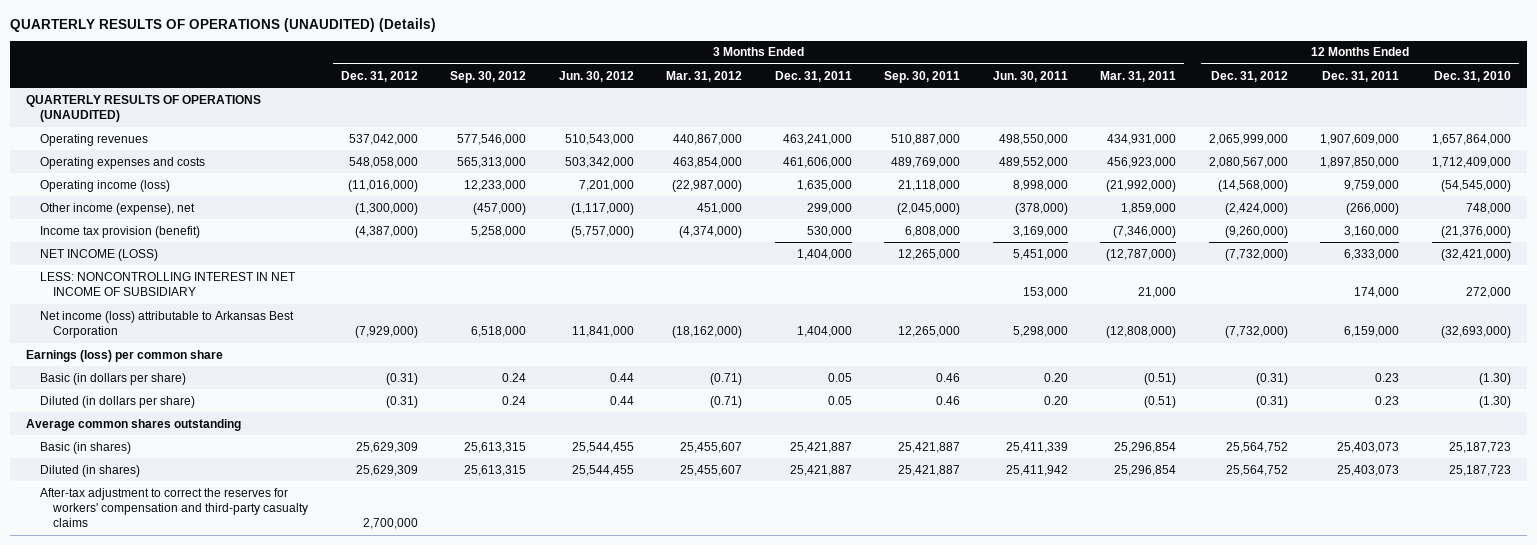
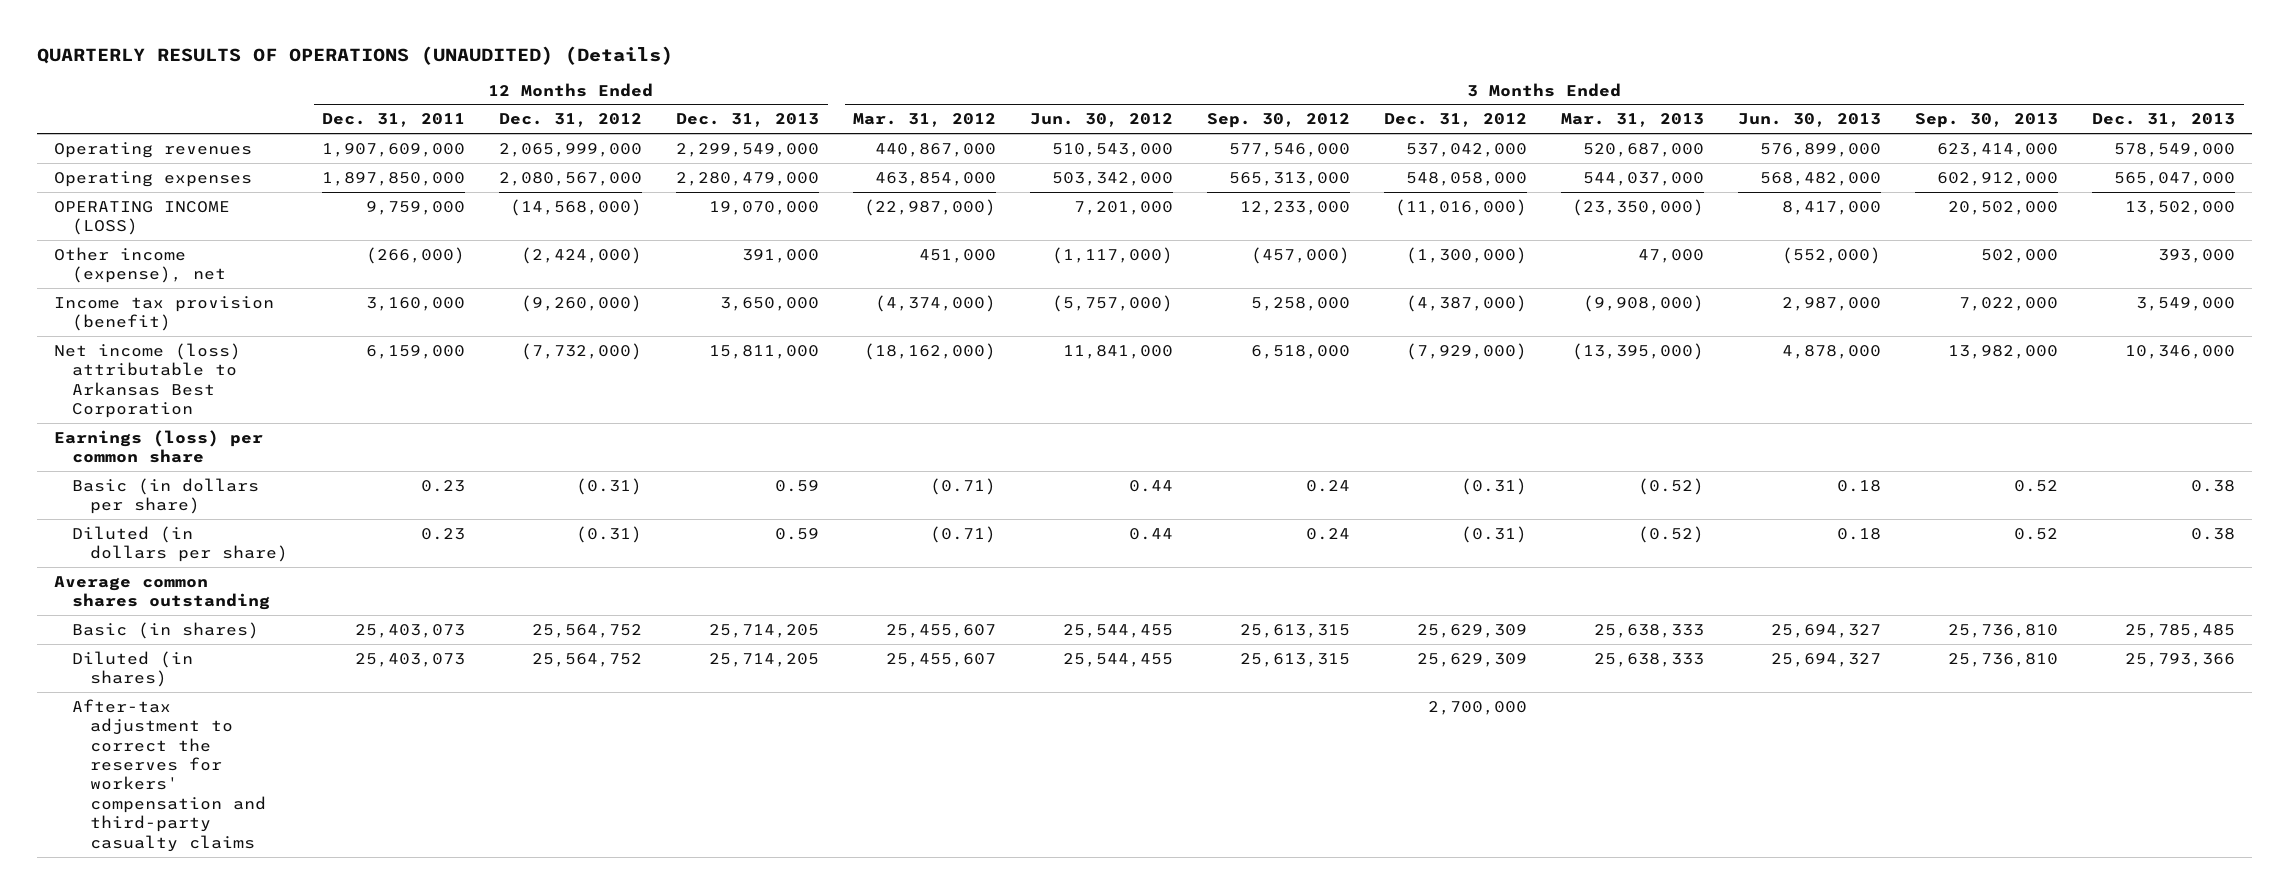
- | 3 Months Ended Dec. 31, 2012 | 3 Months Ended Sep. 30, 2012 | 3 Months Ended Jun. 30, 2012 | 3 Months Ended Mar. 31, 2012 | 3 Months Ended Dec. 31, 2011 | 3 Months Ended Sep. 30, 2011 | 3 Months Ended Jun. 30, 2011 | 3 Months Ended Mar. 31, 2011 | 12 Months Ended Dec. 31, 2012 | 12 Months Ended Dec. 31, 2011 | 12 Months Ended Dec. 31, 2010
+ | 12 Months Ended Dec. 31, 2011 | 12 Months Ended Dec. 31, 2012 | 12 Months Ended Dec. 31, 2013 | 3 Months Ended Mar. 31, 2012 | 3 Months Ended Jun. 30, 2012 | 3 Months Ended Sep. 30, 2012 | 3 Months Ended Dec. 31, 2012 | 3 Months Ended Mar. 31, 2013 | 3 Months Ended Jun. 30, 2013 | 3 Months Ended Sep. 30, 2013 | 3 Months Ended Dec. 31, 2013
- QUARTERLY RESULTS OF OPERATIONS (UNAUDITED)
- Operating expenses and costs | 548,058,000 | 565,313,000 | 503,342,000 | 463,854,000 | 461,606,000 | 489,769,000 | 489,552,000 | 456,923,000 | 2,080,567,000 | 1,897,850,000 | 1,712,409,000
- Operating income (loss) | (11,016,000) | 12,233,000 | 7,201,000 | (22,987,000) | 1,635,000 | 21,118,000 | 8,998,000 | (21,992,000) | (14,568,000) | 9,759,000 | (54,545,000)
+ Operating expenses | 1,897,850,000 | 2,080,567,000 | 2,280,479,000 | 463,854,000 | 503,342,000 | 565,313,000 | 548,058,000 | 544,037,000 | 568,482,000 | 602,912,000 | 565,047,000
+ OPERATING INCOME (LOSS) | 9,759,000 | (14,568,000) | 19,070,000 | (22,987,000) | 7,201,000 | 12,233,000 | (11,016,000) | (23,350,000) | 8,417,000 | 20,502,000 | 13,502,000
- NET INCOME (LOSS) | | | | | 1,404,000 | 12,265,000 | 5,451,000 | (12,787,000) | (7,732,000) | 6,333,000 | (32,421,000)
- LESS: NONCONTROLLING INTEREST IN NET INCOME OF SUBSIDIARY | | | | | | | 153,000 | 21,000 | | 174,000 | 272,000

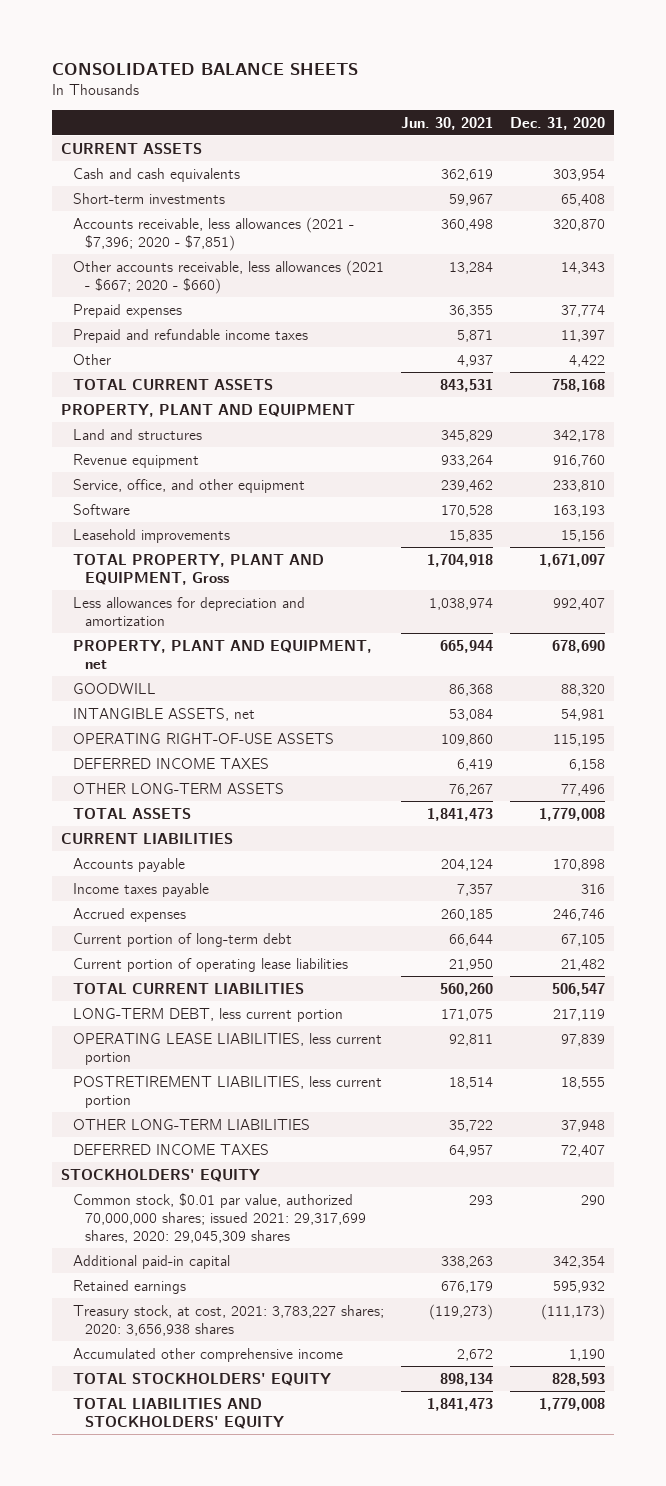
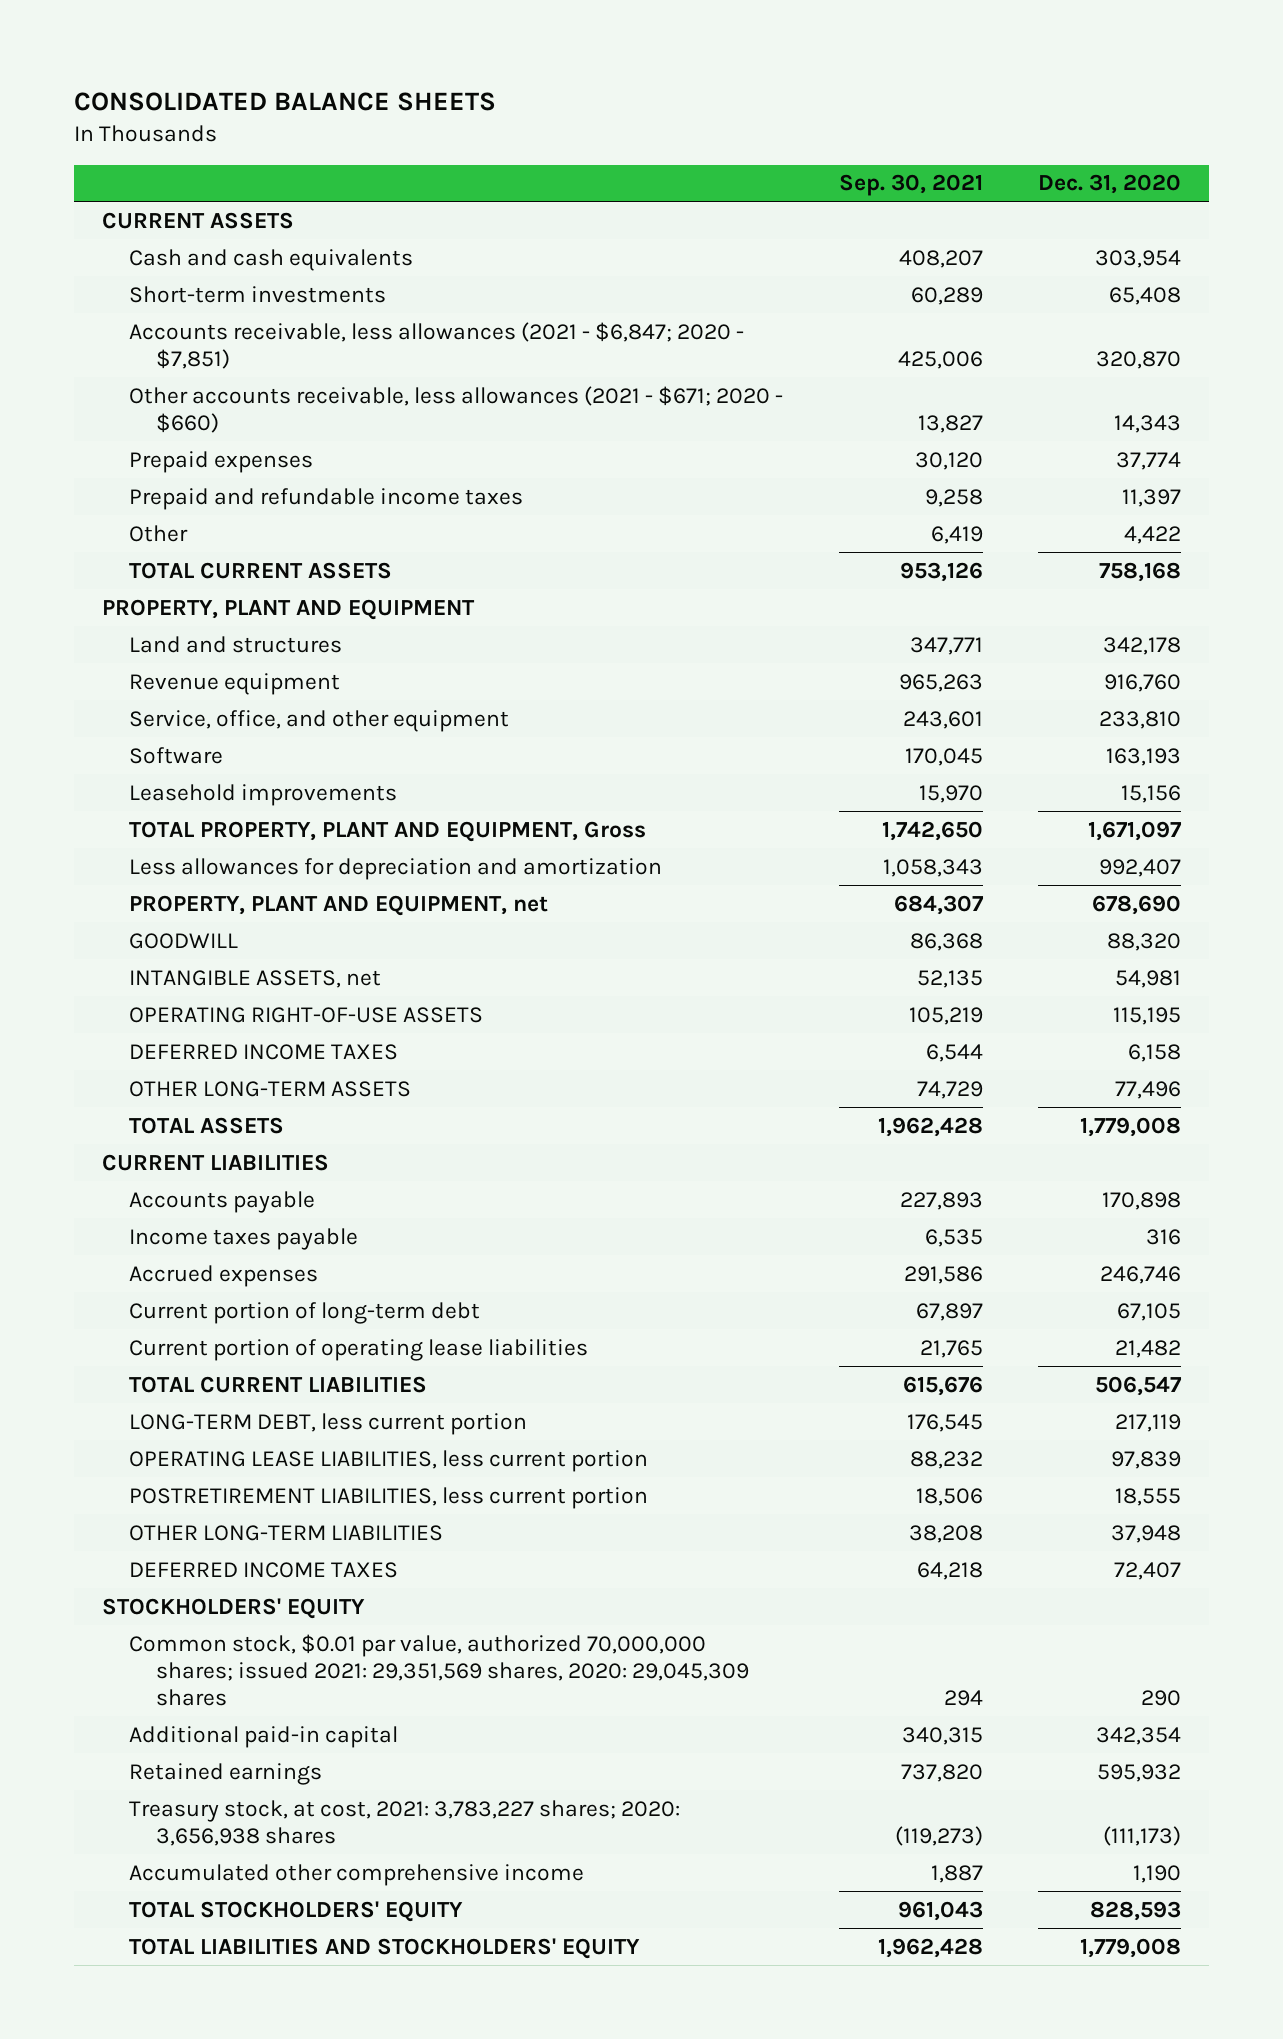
- | Jun. 30, 2021 | Dec. 31, 2020
+ | Sep. 30, 2021 | Dec. 31, 2020
- Accounts receivable, less allowances (2021 - $7,396; 2020 - $7,851) | 360,498 | 320,870
- Other accounts receivable, less allowances (2021 - $667; 2020 - $660) | 13,284 | 14,343
+ Accounts receivable, less allowances (2021 - $6,847; 2020 - $7,851) | 425,006 | 320,870
+ Other accounts receivable, less allowances (2021 - $671; 2020 - $660) | 13,827 | 14,343
- Common stock, $0.01 par value, authorized 70,000,000 shares; issued 2021: 29,317,699 shares, 2020: 29,045,309 shares | 293 | 290
+ Common stock, $0.01 par value, authorized 70,000,000 shares; issued 2021: 29,351,569 shares, 2020: 29,045,309 shares | 294 | 290

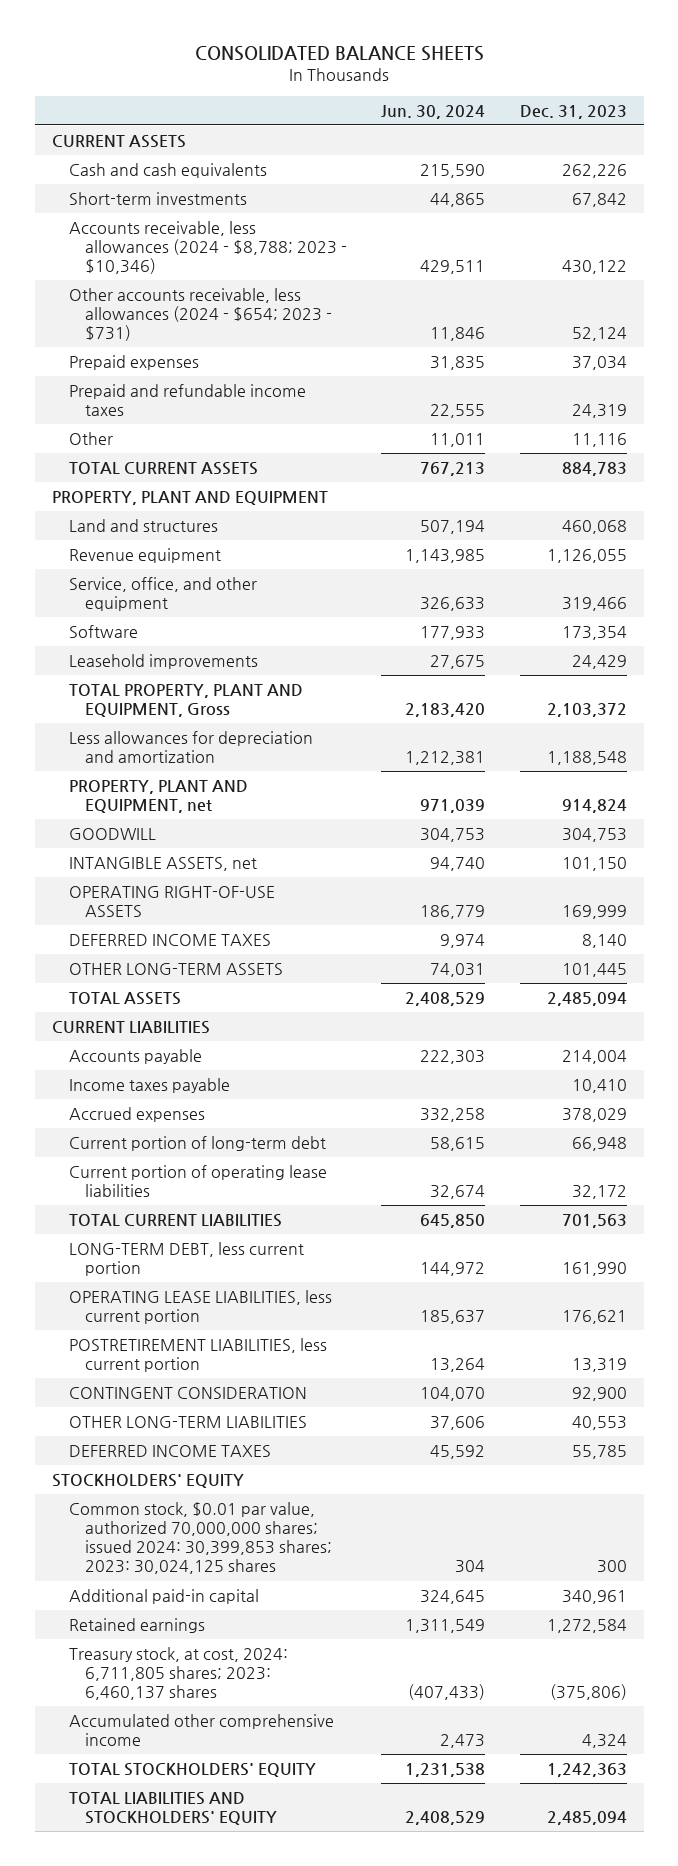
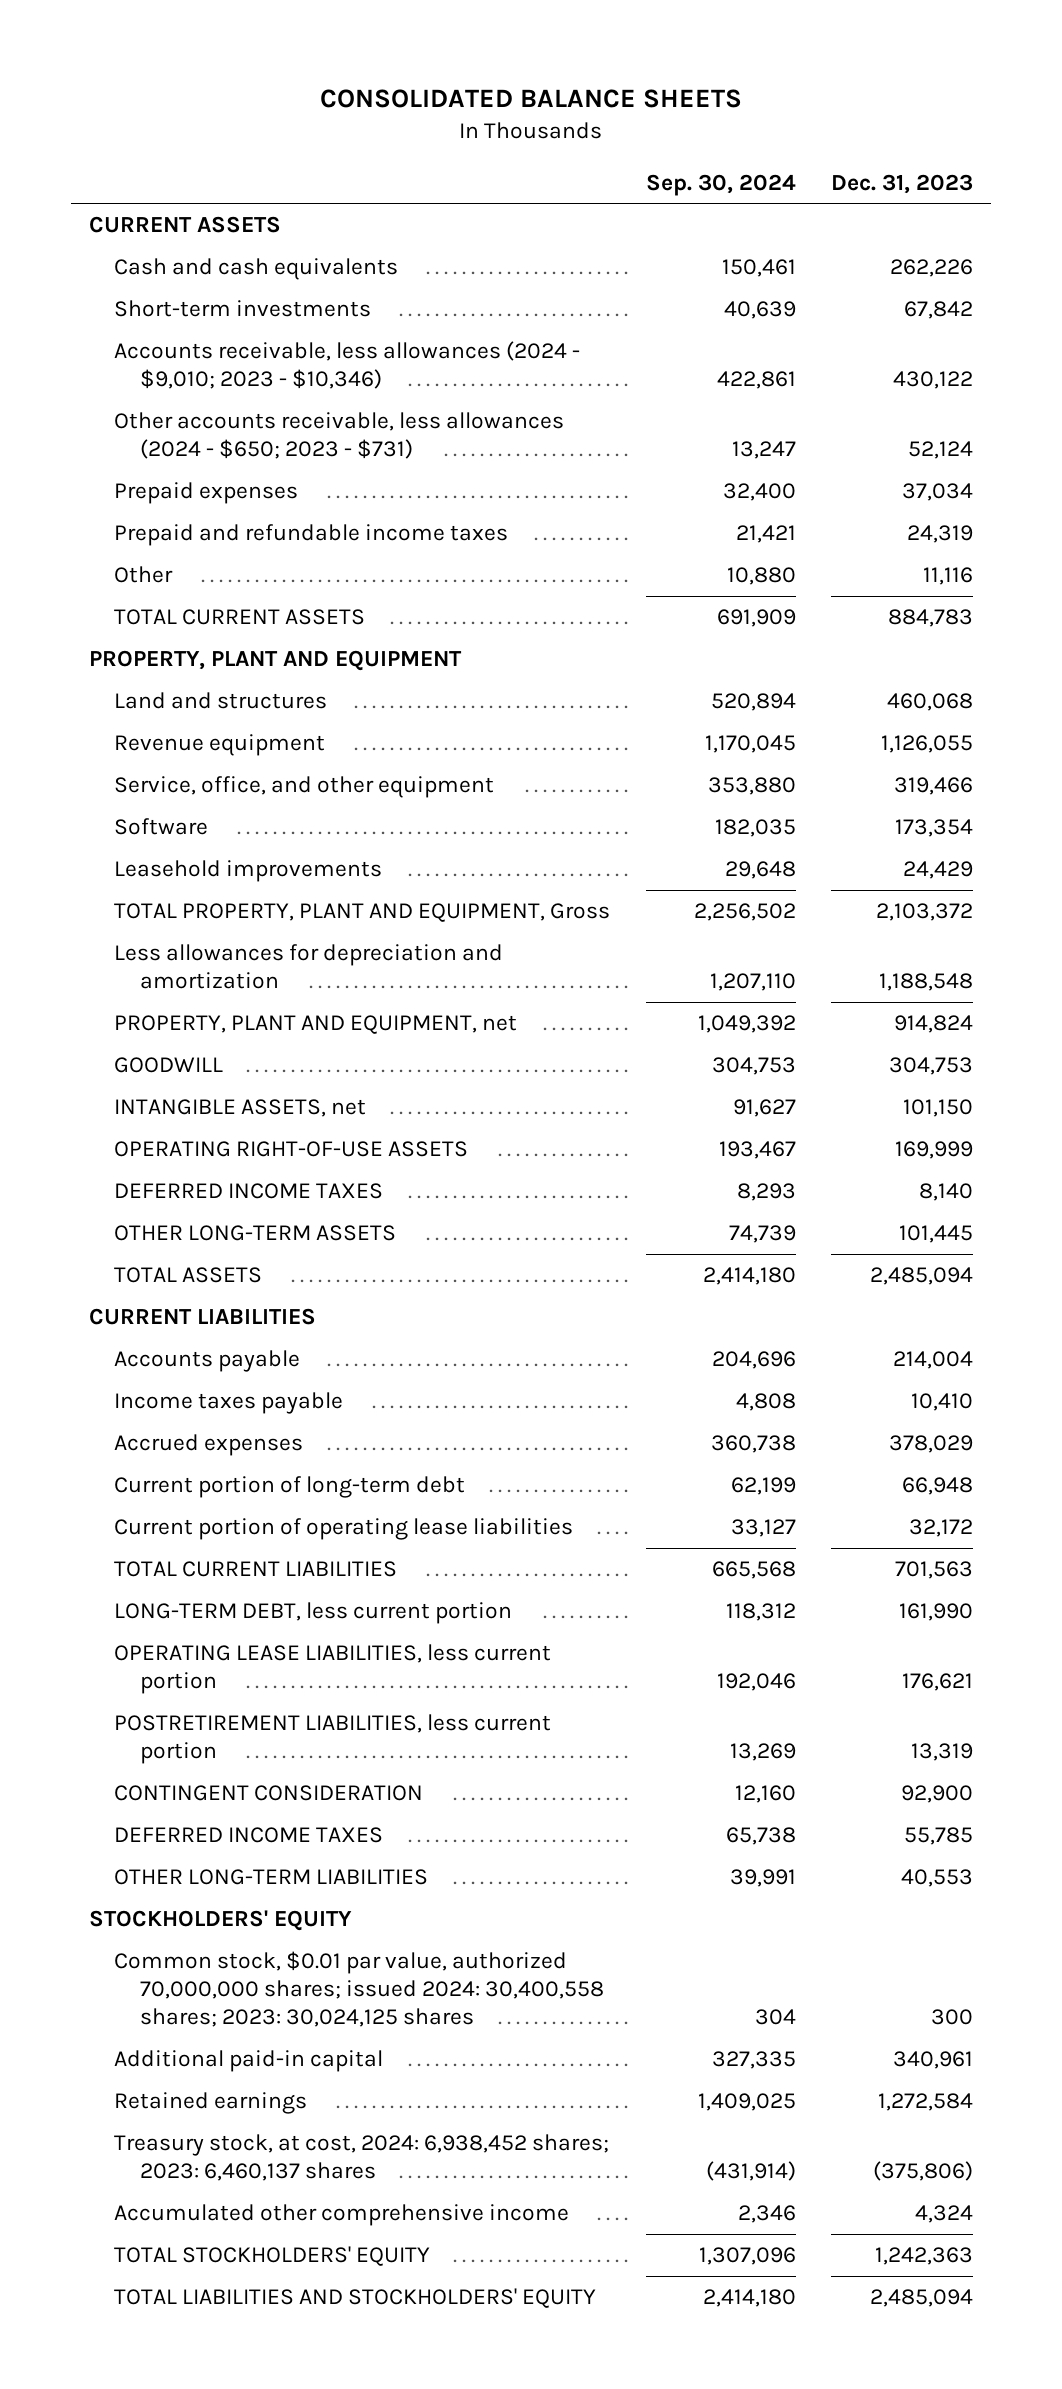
- | Jun. 30, 2024 | Dec. 31, 2023
+ | Sep. 30, 2024 | Dec. 31, 2023
- Accounts receivable, less allowances (2024 - $8,788; 2023 - $10,346) | 429,511 | 430,122
- Other accounts receivable, less allowances (2024 - $654; 2023 - $731) | 11,846 | 52,124
+ Accounts receivable, less allowances (2024 - $9,010; 2023 - $10,346) | 422,861 | 430,122
+ Other accounts receivable, less allowances (2024 - $650; 2023 - $731) | 13,247 | 52,124
moved down: OTHER LONG-TERM LIABILITIES | 39,991 | 40,553
- Common stock, $0.01 par value, authorized 70,000,000 shares; issued 2024: 30,399,853 shares; 2023: 30,024,125 shares | 304 | 300
+ Common stock, $0.01 par value, authorized 70,000,000 shares; issued 2024: 30,400,558 shares; 2023: 30,024,125 shares | 304 | 300
- Treasury stock, at cost, 2024: 6,711,805 shares; 2023: 6,460,137 shares | (407,433) | (375,806)
+ Treasury stock, at cost, 2024: 6,938,452 shares; 2023: 6,460,137 shares | (431,914) | (375,806)

